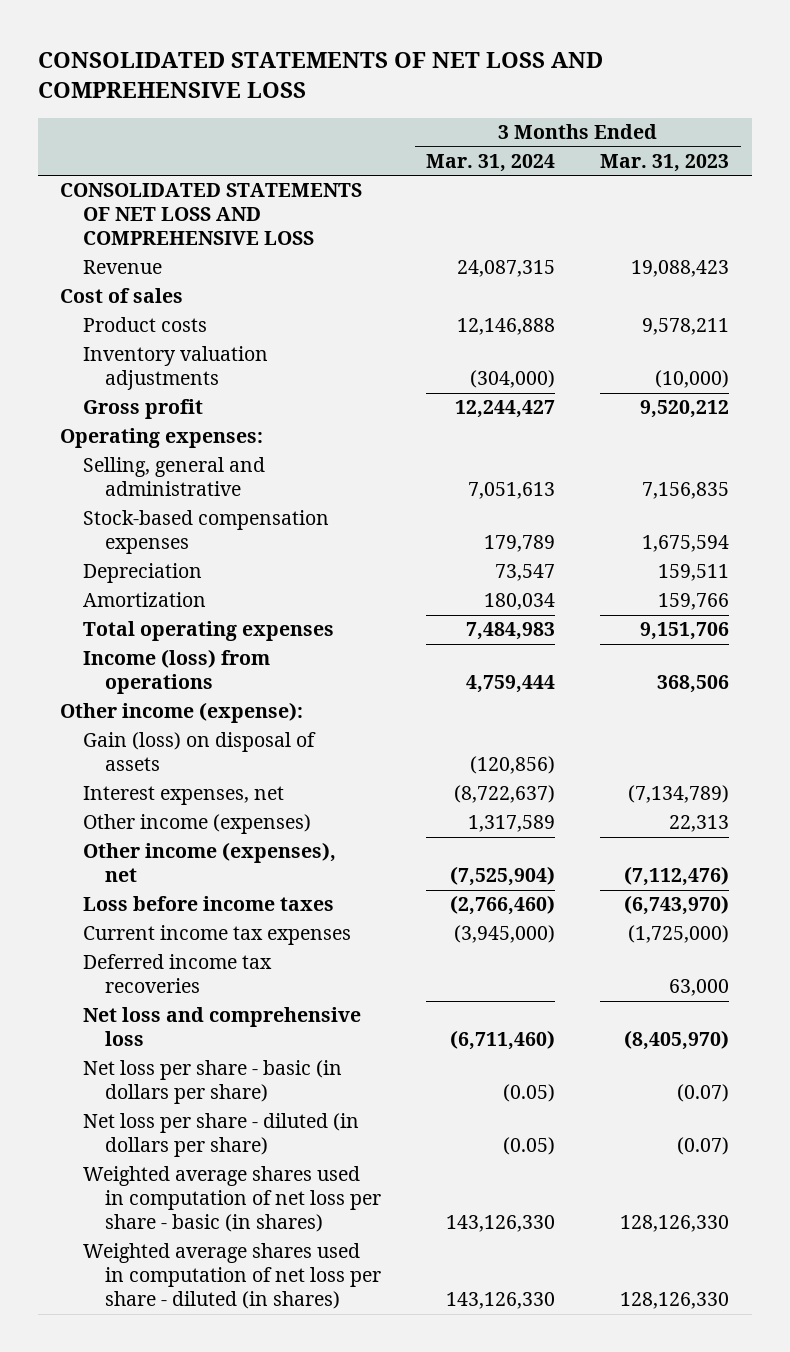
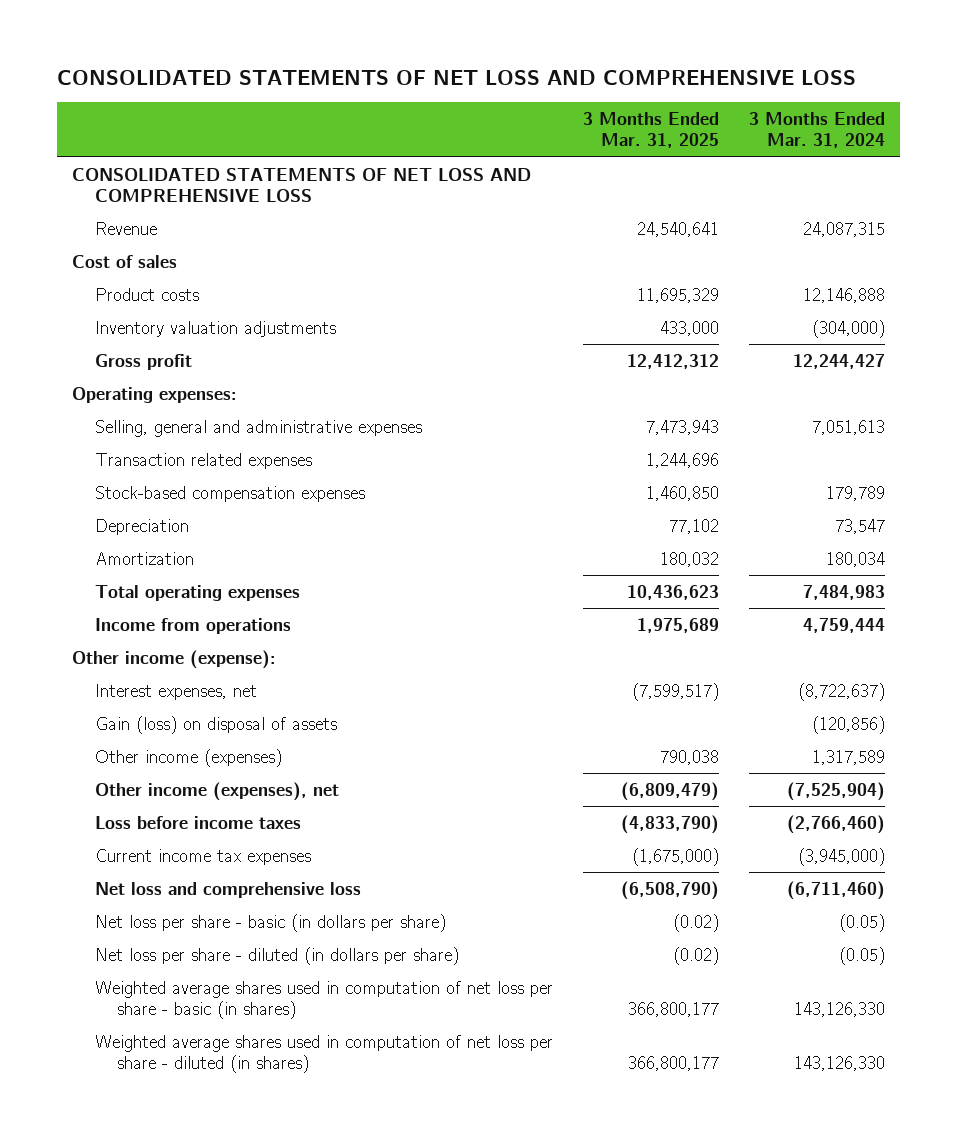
- | 3 Months Ended Mar. 31, 2024 | 3 Months Ended Mar. 31, 2023
+ | 3 Months Ended Mar. 31, 2025 | 3 Months Ended Mar. 31, 2024
- Selling, general and administrative | 7,051,613 | 7,156,835
+ Selling, general and administrative expenses | 7,473,943 | 7,051,613
+ Transaction related expenses | 1,244,696 |
- Income (loss) from operations | 4,759,444 | 368,506
+ Income from operations | 1,975,689 | 4,759,444
moved down: Gain (loss) on disposal of assets | | (120,856)
- Deferred income tax recoveries | | 63,000

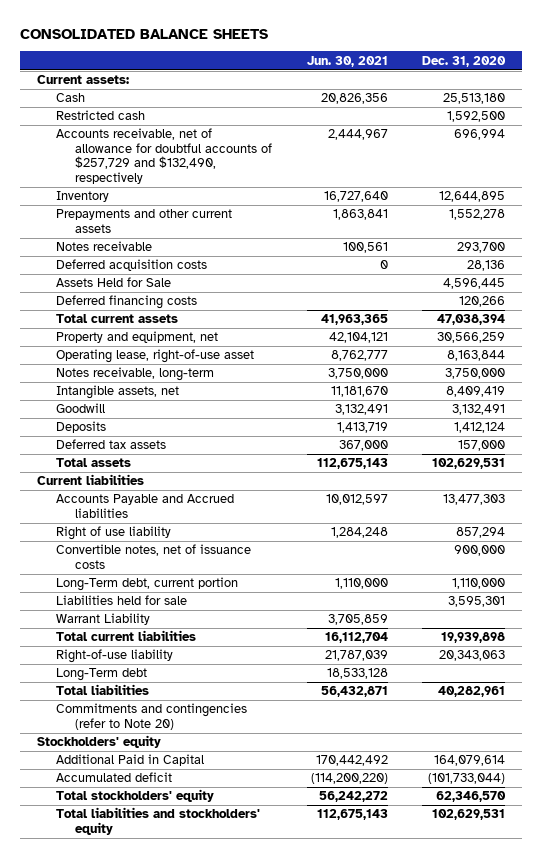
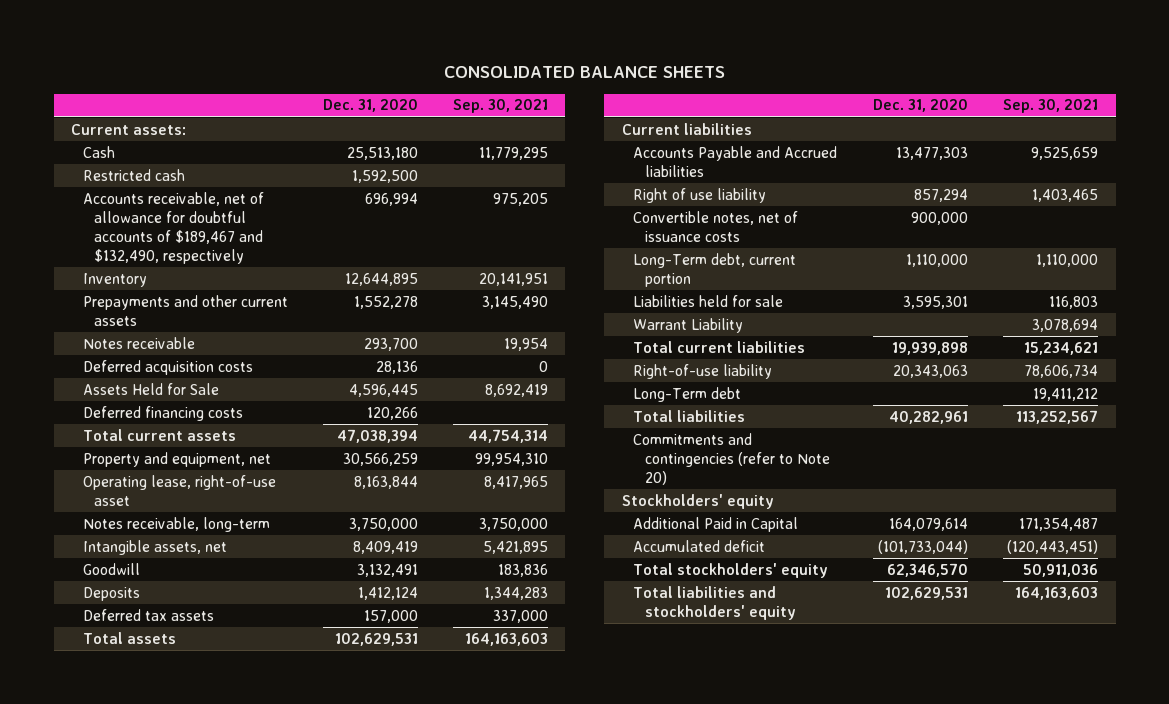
- | Jun. 30, 2021 | Dec. 31, 2020
+ | Dec. 31, 2020 | Sep. 30, 2021
- Accounts receivable, net of allowance for doubtful accounts of $257,729 and $132,490, respectively | 2,444,967 | 696,994
+ Accounts receivable, net of allowance for doubtful accounts of $189,467 and $132,490, respectively | 696,994 | 975,205

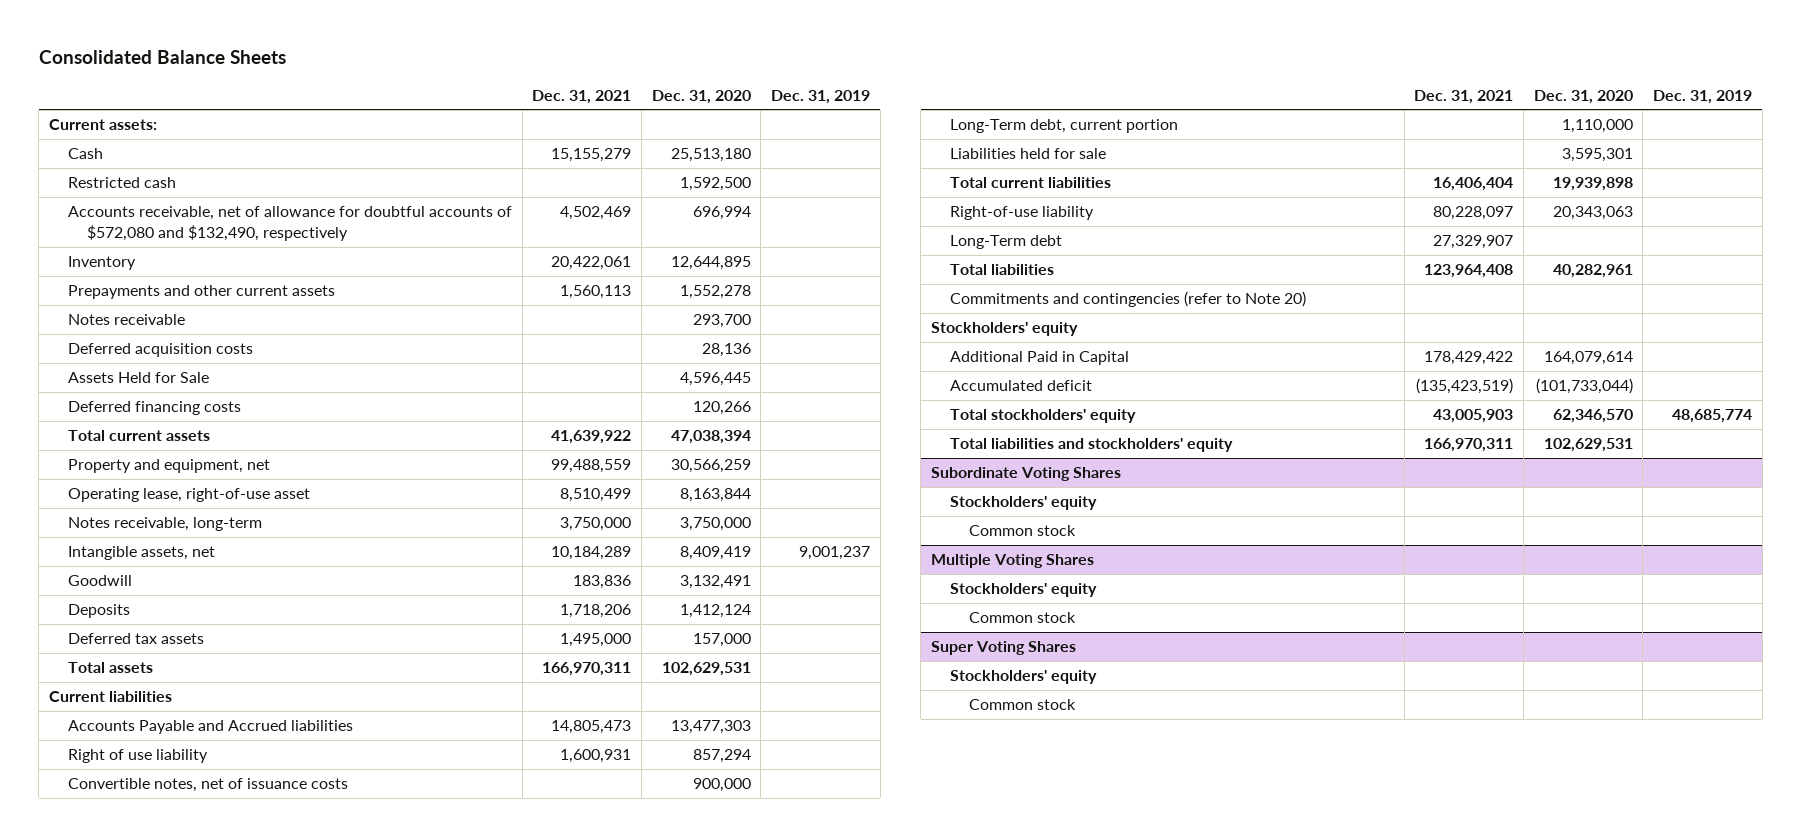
- CONSOLIDATED BALANCE SHEETS
+ Consolidated Balance Sheets
- | Dec. 31, 2020 | Sep. 30, 2021
+ | Dec. 31, 2021 | Dec. 31, 2020 | Dec. 31, 2019
- Accounts receivable, net of allowance for doubtful accounts of $189,467 and $132,490, respectively | 696,994 | 975,205
+ Accounts receivable, net of allowance for doubtful accounts of $572,080 and $132,490, respectively | 4,502,469 | 696,994 |
- Warrant Liability | | 3,078,694
+ Subordinate Voting Shares
+ Stockholders' equity
+ Common stock
+ Multiple Voting Shares
+ Stockholders' equity
+ Common stock
+ Super Voting Shares
+ Stockholders' equity
+ Common stock

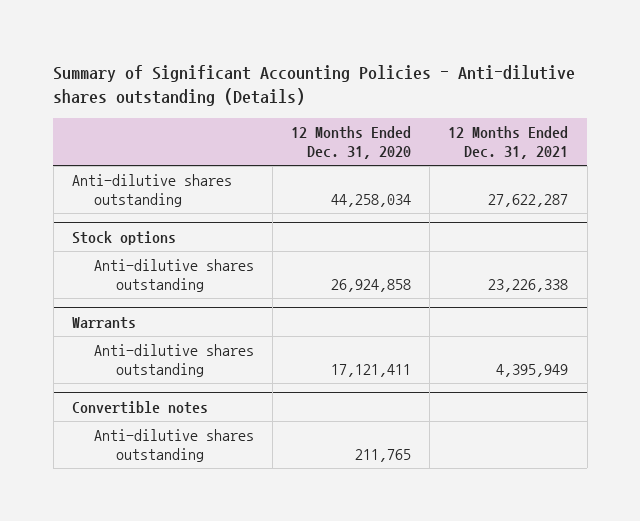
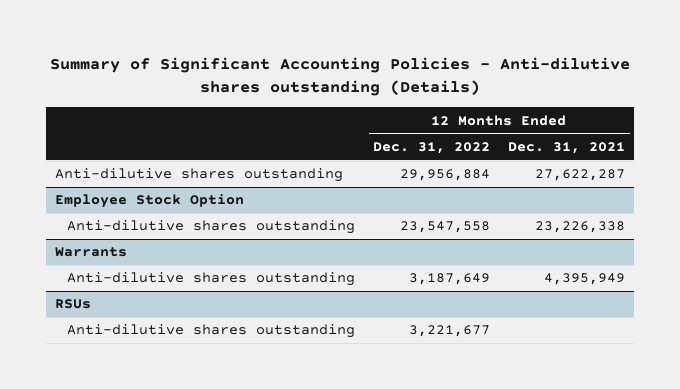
- | 12 Months Ended Dec. 31, 2020 | 12 Months Ended Dec. 31, 2021
+ | 12 Months Ended Dec. 31, 2022 | 12 Months Ended Dec. 31, 2021
- Stock options
+ Employee Stock Option
- Convertible notes
+ RSUs

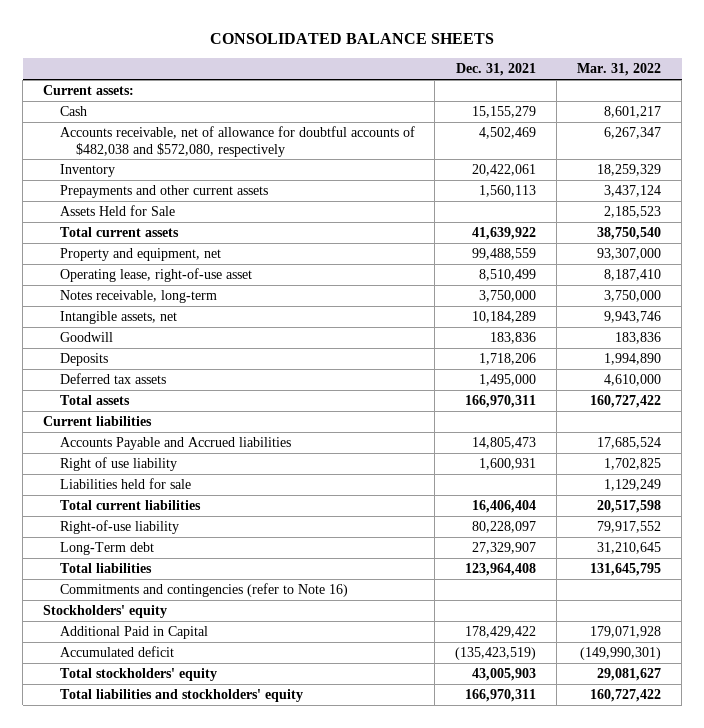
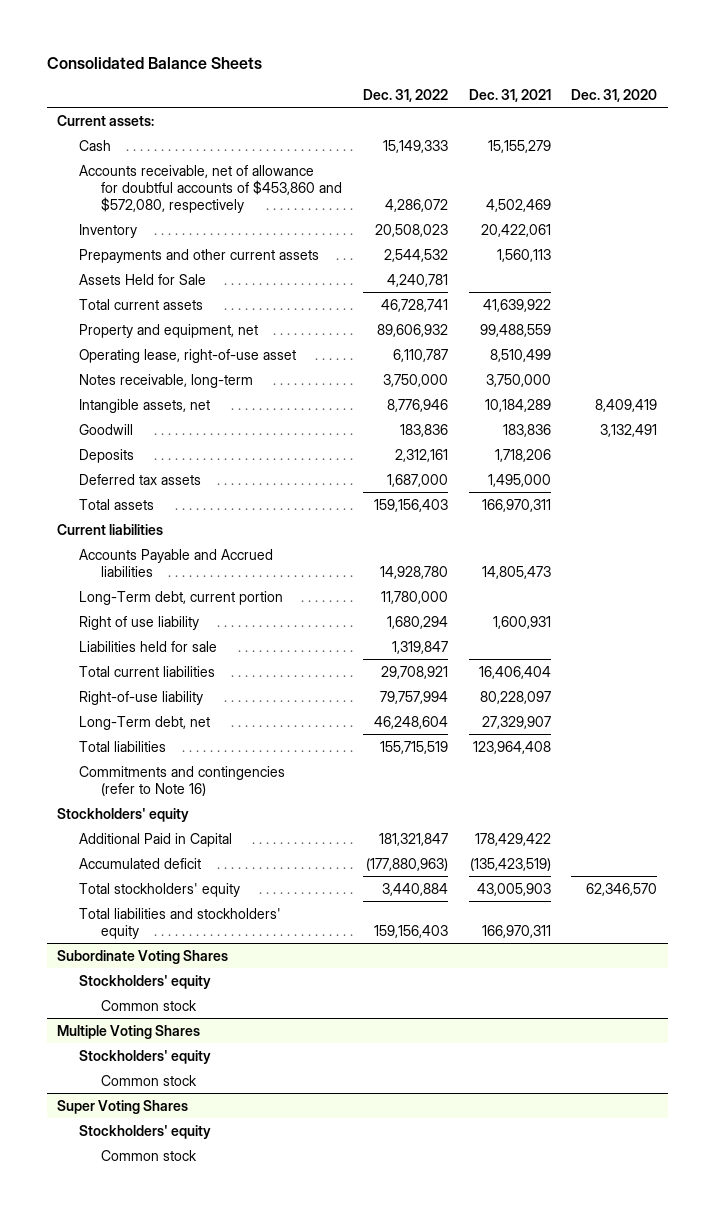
- CONSOLIDATED BALANCE SHEETS
+ Consolidated Balance Sheets
- | Dec. 31, 2021 | Mar. 31, 2022
+ | Dec. 31, 2022 | Dec. 31, 2021 | Dec. 31, 2020
- Accounts receivable, net of allowance for doubtful accounts of $482,038 and $572,080, respectively | 4,502,469 | 6,267,347
+ Accounts receivable, net of allowance for doubtful accounts of $453,860 and $572,080, respectively | 4,286,072 | 4,502,469 |
+ Long-Term debt, current portion | 11,780,000 | |
- Long-Term debt | 27,329,907 | 31,210,645
+ Long-Term debt, net | 46,248,604 | 27,329,907 |
+ Subordinate Voting Shares
+ Stockholders' equity
+ Common stock
+ Multiple Voting Shares
+ Stockholders' equity
+ Common stock
+ Super Voting Shares
+ Stockholders' equity
+ Common stock

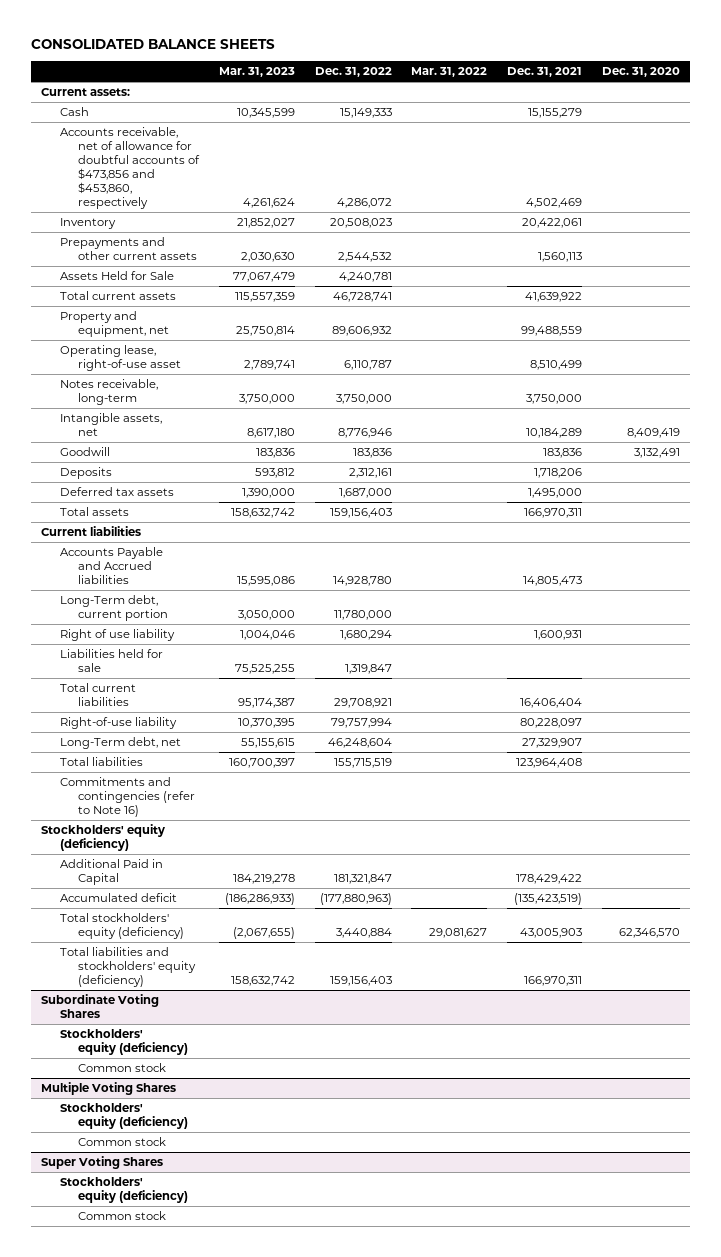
- Consolidated Balance Sheets
+ CONSOLIDATED BALANCE SHEETS
- | Dec. 31, 2022 | Dec. 31, 2021 | Dec. 31, 2020
+ | Mar. 31, 2023 | Dec. 31, 2022 | Mar. 31, 2022 | Dec. 31, 2021 | Dec. 31, 2020
- Accounts receivable, net of allowance for doubtful accounts of $453,860 and $572,080, respectively | 4,286,072 | 4,502,469 |
+ Accounts receivable, net of allowance for doubtful accounts of $473,856 and $453,860, respectively | 4,261,624 | 4,286,072 | | 4,502,469 |
- Stockholders' equity
+ Stockholders' equity (deficiency)
- Total stockholders' equity | 3,440,884 | 43,005,903 | 62,346,570
- Total liabilities and stockholders' equity | 159,156,403 | 166,970,311 |
+ Total stockholders' equity (deficiency) | (2,067,655) | 3,440,884 | 29,081,627 | 43,005,903 | 62,346,570
+ Total liabilities and stockholders' equity (deficiency) | 158,632,742 | 159,156,403 | | 166,970,311 |
@ Subordinate Voting Shares
- Stockholders' equity
+ Stockholders' equity (deficiency)
@ Multiple Voting Shares
- Stockholders' equity
+ Stockholders' equity (deficiency)
@ Super Voting Shares
- Stockholders' equity
+ Stockholders' equity (deficiency)

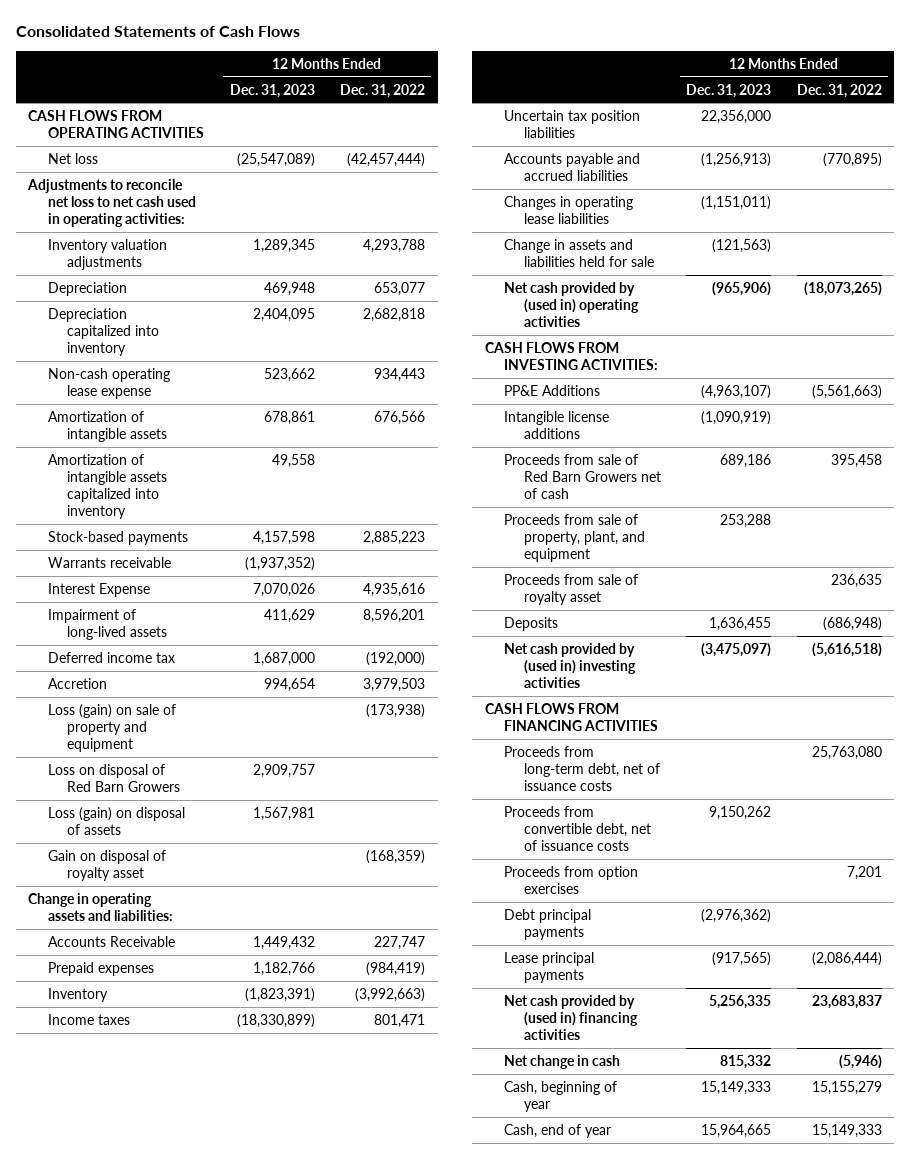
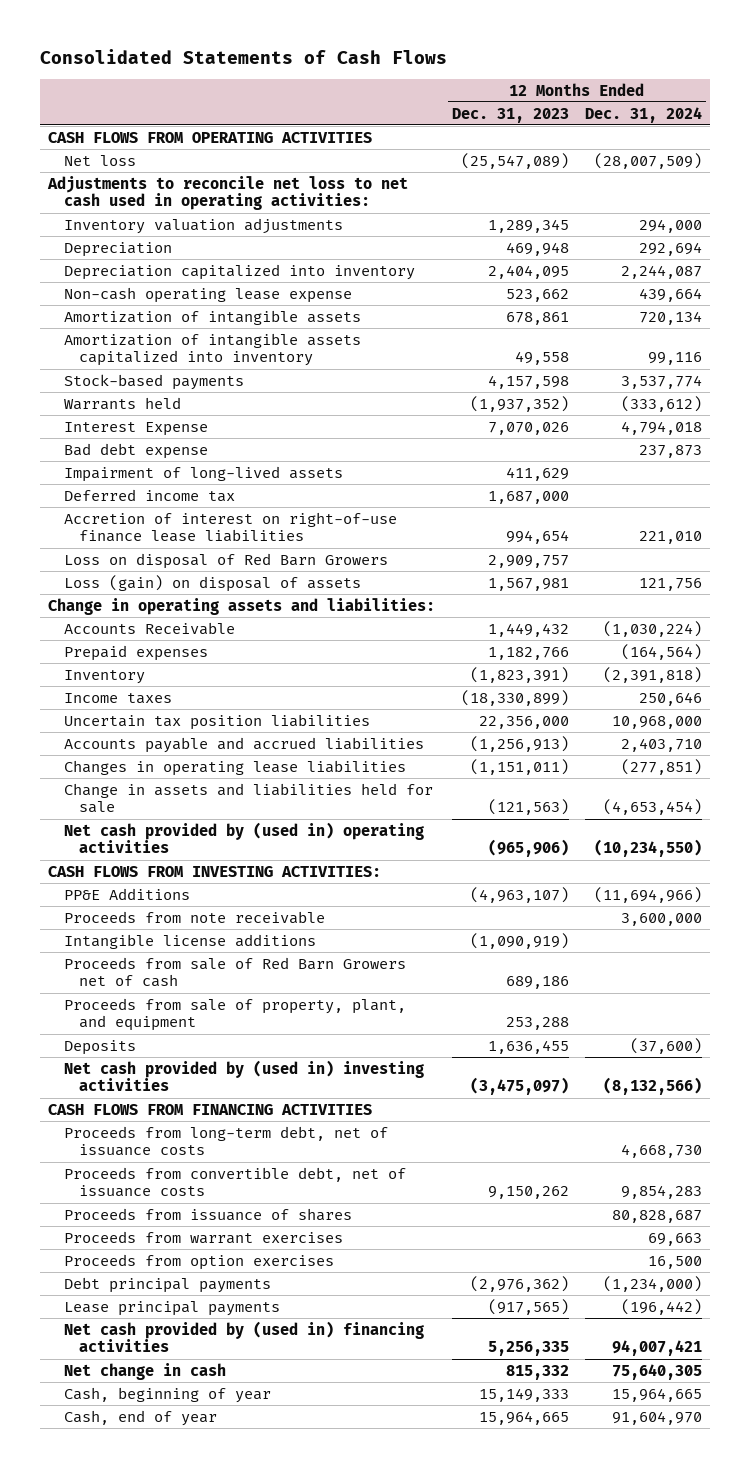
- | 12 Months Ended Dec. 31, 2023 | 12 Months Ended Dec. 31, 2022
+ | 12 Months Ended Dec. 31, 2023 | 12 Months Ended Dec. 31, 2024
- Warrants receivable | (1,937,352) |
+ Warrants held | (1,937,352) | (333,612)
+ Bad debt expense | | 237,873
- Accretion | 994,654 | 3,979,503
- Loss (gain) on sale of property and equipment | | (173,938)
+ Accretion of interest on right-of-use finance lease liabilities | 994,654 | 221,010
- Gain on disposal of royalty asset | | (168,359)
+ Proceeds from note receivable | | 3,600,000
- Proceeds from sale of royalty asset | | 236,635
+ Proceeds from issuance of shares | | 80,828,687
+ Proceeds from warrant exercises | | 69,663

